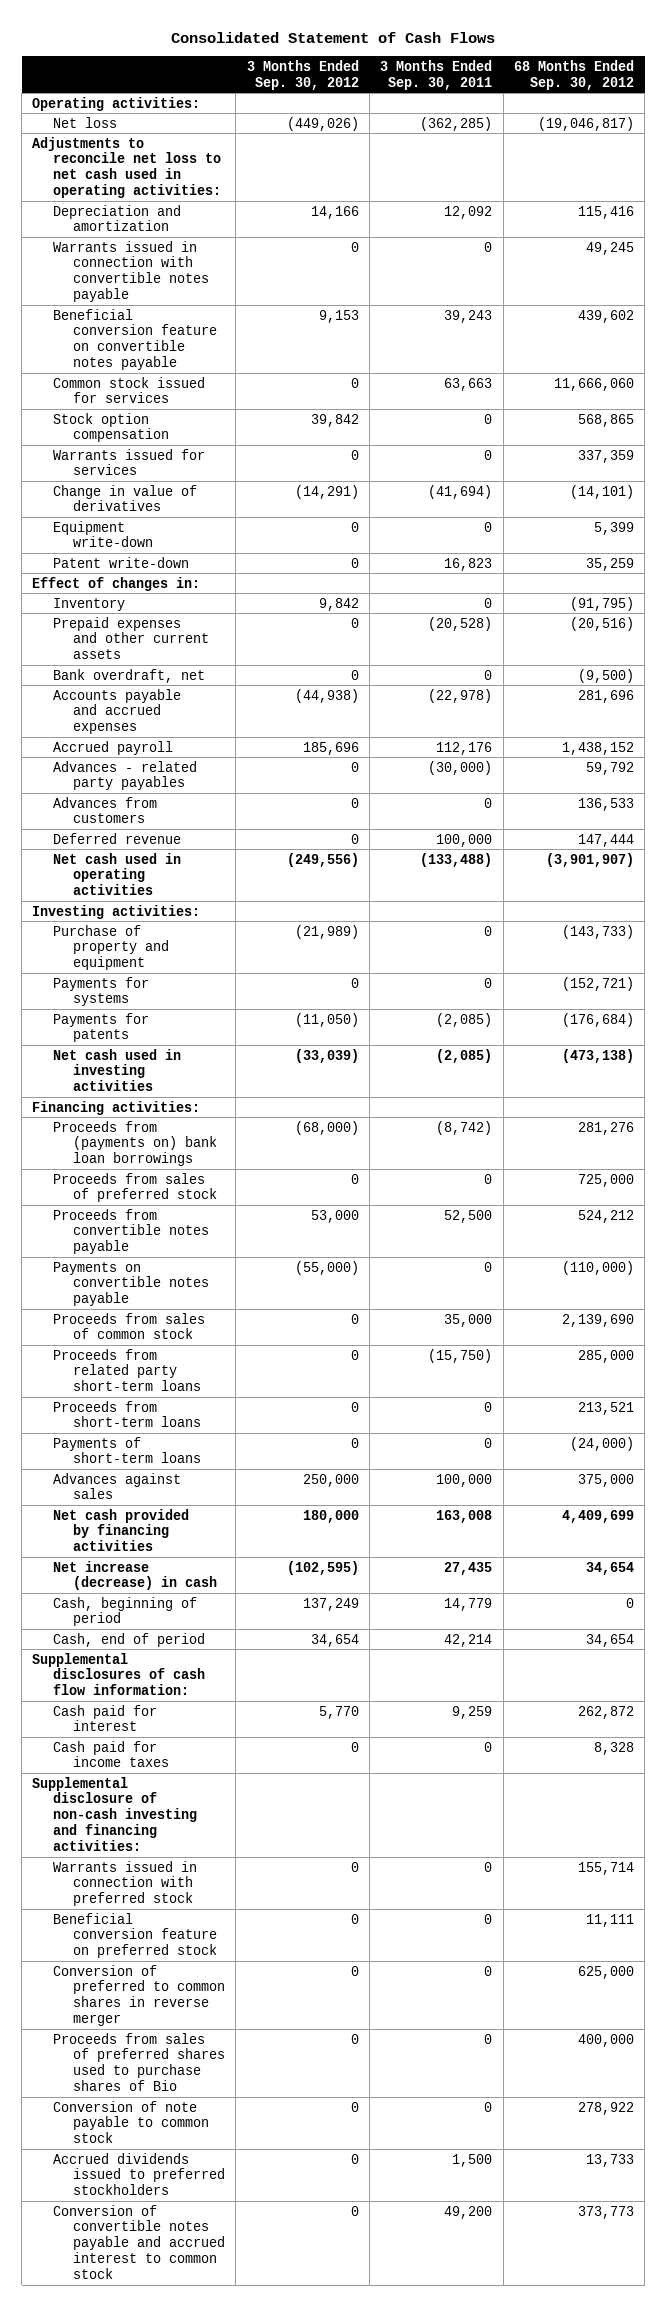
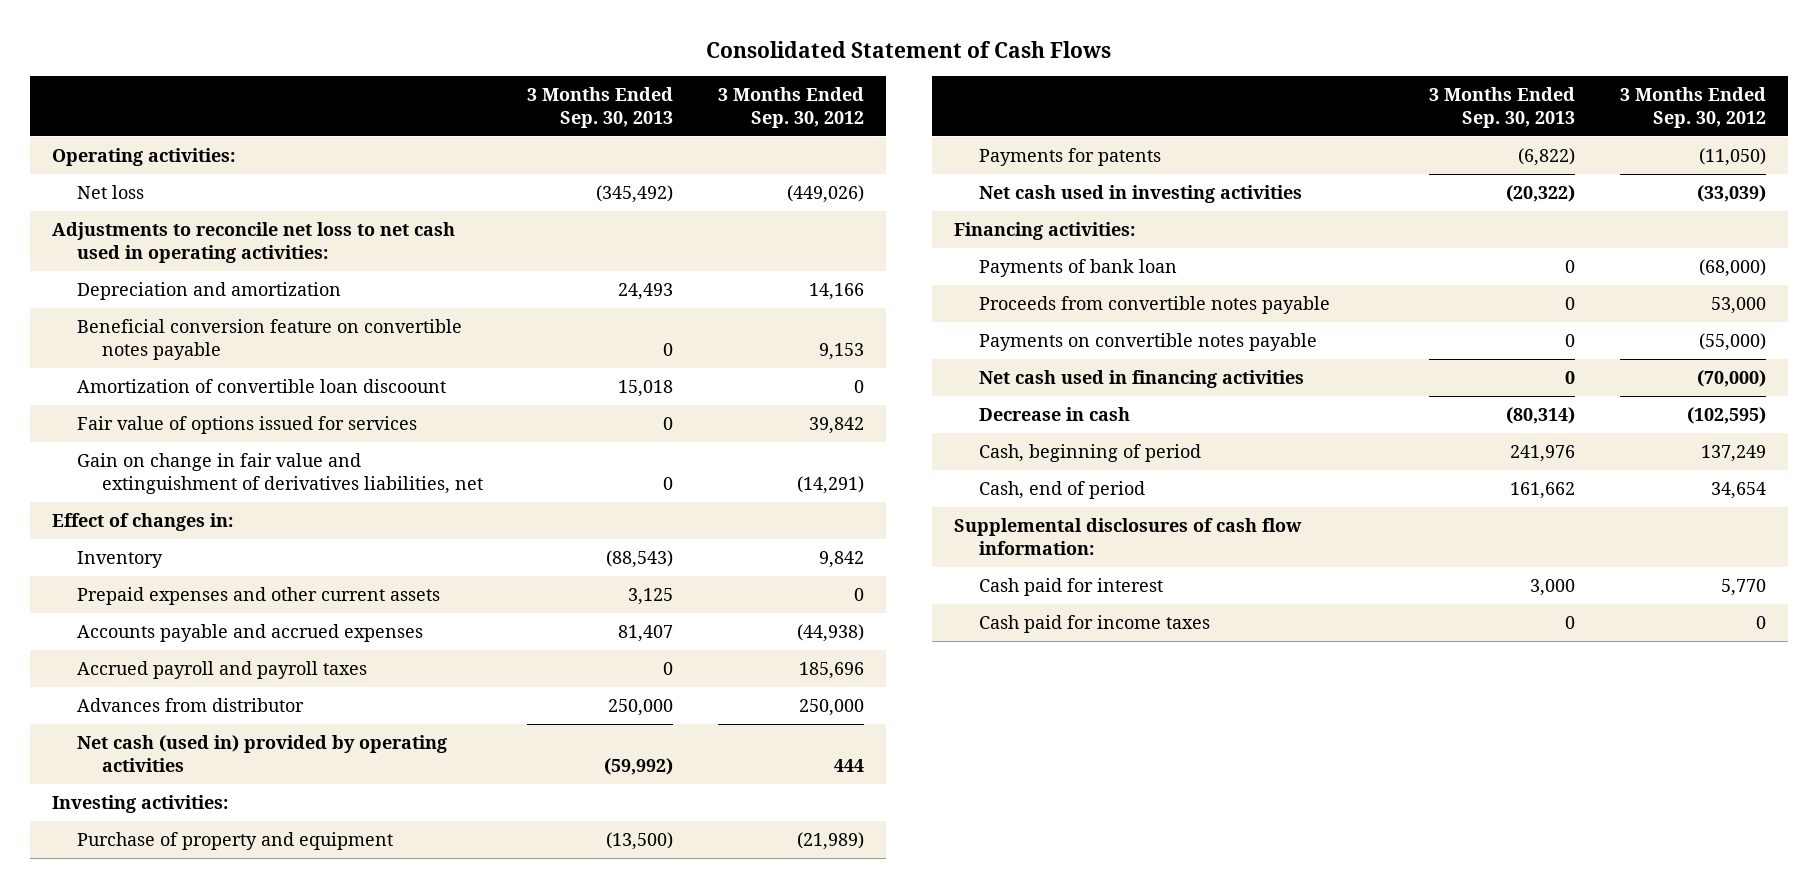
- | 3 Months Ended Sep. 30, 2012 | 3 Months Ended Sep. 30, 2011 | 68 Months Ended Sep. 30, 2012
+ | 3 Months Ended Sep. 30, 2013 | 3 Months Ended Sep. 30, 2012
- Warrants issued in connection with convertible notes payable | 0 | 0 | 49,245
- Common stock issued for services | 0 | 63,663 | 11,666,060
- Stock option compensation | 39,842 | 0 | 568,865
- Warrants issued for services | 0 | 0 | 337,359
- Change in value of derivatives | (14,291) | (41,694) | (14,101)
- Equipment write-down | 0 | 0 | 5,399
- Patent write-down | 0 | 16,823 | 35,259
+ Amortization of convertible loan discoount | 15,018 | 0
+ Fair value of options issued for services | 0 | 39,842
+ Gain on change in fair value and extinguishment of derivatives liabilities, net | 0 | (14,291)
- Bank overdraft, net | 0 | 0 | (9,500)
- Accrued payroll | 185,696 | 112,176 | 1,438,152
- Advances - related party payables | 0 | (30,000) | 59,792
- Advances from customers | 0 | 0 | 136,533
- Deferred revenue | 0 | 100,000 | 147,444
- Net cash used in operating activities | (249,556) | (133,488) | (3,901,907)
+ Accrued payroll and payroll taxes | 0 | 185,696
+ Advances from distributor | 250,000 | 250,000
+ Net cash (used in) provided by operating activities | (59,992) | 444
- Payments for systems | 0 | 0 | (152,721)
- Proceeds from (payments on) bank loan borrowings | (68,000) | (8,742) | 281,276
- Proceeds from sales of preferred stock | 0 | 0 | 725,000
+ Payments of bank loan | 0 | (68,000)
- Proceeds from sales of common stock | 0 | 35,000 | 2,139,690
- Proceeds from related party short-term loans | 0 | (15,750) | 285,000
- Proceeds from short-term loans | 0 | 0 | 213,521
- Payments of short-term loans | 0 | 0 | (24,000)
- Advances against sales | 250,000 | 100,000 | 375,000
- Net cash provided by financing activities | 180,000 | 163,008 | 4,409,699
- Net increase (decrease) in cash | (102,595) | 27,435 | 34,654
+ Net cash used in financing activities | 0 | (70,000)
+ Decrease in cash | (80,314) | (102,595)
- Supplemental disclosure of non-cash investing and financing activities:
- Warrants issued in connection with preferred stock | 0 | 0 | 155,714
- Beneficial conversion feature on preferred stock | 0 | 0 | 11,111
- Conversion of preferred to common shares in reverse merger | 0 | 0 | 625,000
- Proceeds from sales of preferred shares used to purchase shares of Bio | 0 | 0 | 400,000
- Conversion of note payable to common stock | 0 | 0 | 278,922
- Accrued dividends issued to preferred stockholders | 0 | 1,500 | 13,733
- Conversion of convertible notes payable and accrued interest to common stock | 0 | 49,200 | 373,773

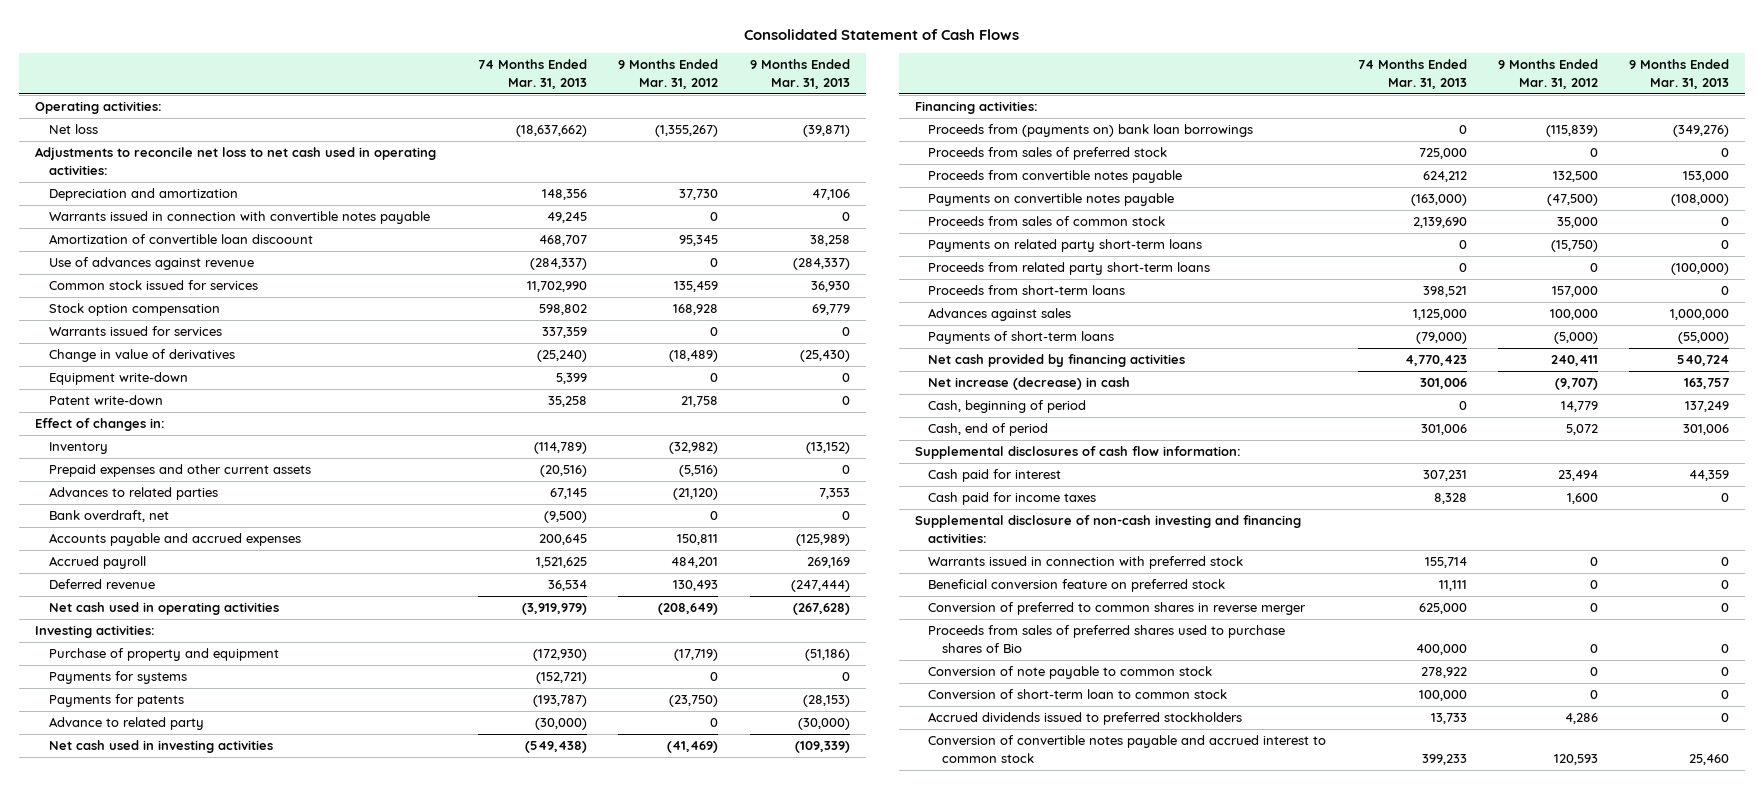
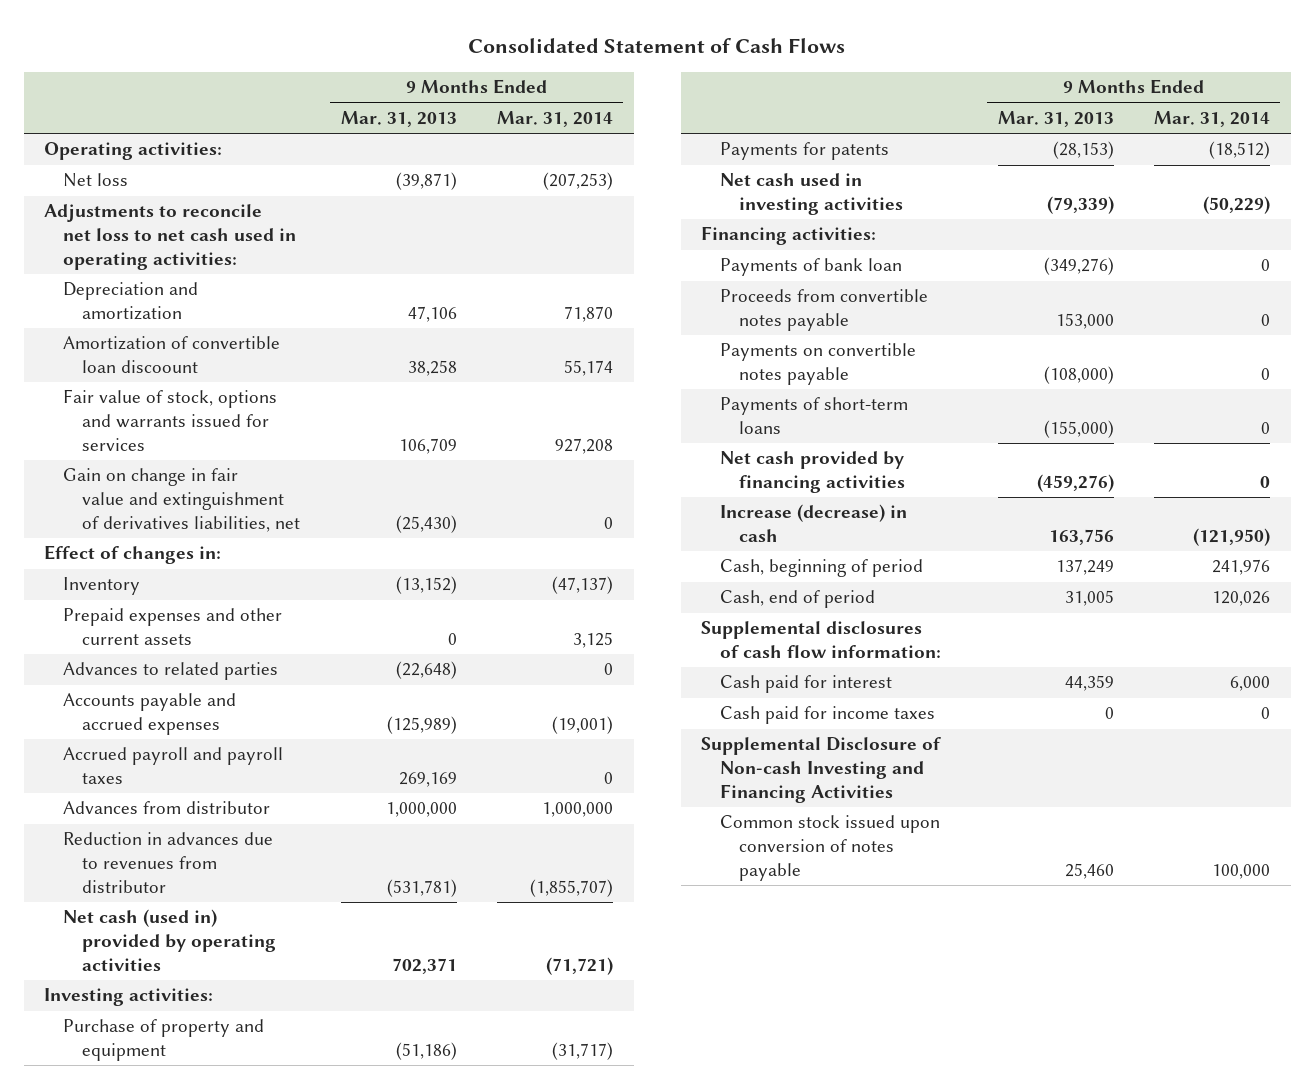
- | 74 Months Ended Mar. 31, 2013 | 9 Months Ended Mar. 31, 2012 | 9 Months Ended Mar. 31, 2013
+ | 9 Months Ended Mar. 31, 2013 | 9 Months Ended Mar. 31, 2014
- Warrants issued in connection with convertible notes payable | 49,245 | 0 | 0
- Use of advances against revenue | (284,337) | 0 | (284,337)
- Common stock issued for services | 11,702,990 | 135,459 | 36,930
- Stock option compensation | 598,802 | 168,928 | 69,779
- Warrants issued for services | 337,359 | 0 | 0
- Change in value of derivatives | (25,240) | (18,489) | (25,430)
- Equipment write-down | 5,399 | 0 | 0
- Patent write-down | 35,258 | 21,758 | 0
+ Fair value of stock, options and warrants issued for services | 106,709 | 927,208
+ Gain on change in fair value and extinguishment of derivatives liabilities, net | (25,430) | 0
- Advances to related parties | 67,145 | (21,120) | 7,353
- Bank overdraft, net | (9,500) | 0 | 0
+ Advances to related parties | (22,648) | 0
- Accrued payroll | 1,521,625 | 484,201 | 269,169
- Deferred revenue | 36,534 | 130,493 | (247,444)
- Net cash used in operating activities | (3,919,979) | (208,649) | (267,628)
+ Accrued payroll and payroll taxes | 269,169 | 0
+ Advances from distributor | 1,000,000 | 1,000,000
+ Reduction in advances due to revenues from distributor | (531,781) | (1,855,707)
+ Net cash (used in) provided by operating activities | 702,371 | (71,721)
- Payments for systems | (152,721) | 0 | 0
- Advance to related party | (30,000) | 0 | (30,000)
- Net cash used in investing activities | (549,438) | (41,469) | (109,339)
+ Net cash used in investing activities | (79,339) | (50,229)
- Proceeds from (payments on) bank loan borrowings | 0 | (115,839) | (349,276)
- Proceeds from sales of preferred stock | 725,000 | 0 | 0
+ Payments of bank loan | (349,276) | 0
- Proceeds from sales of common stock | 2,139,690 | 35,000 | 0
- Payments on related party short-term loans | 0 | (15,750) | 0
- Proceeds from related party short-term loans | 0 | 0 | (100,000)
- Proceeds from short-term loans | 398,521 | 157,000 | 0
- Advances against sales | 1,125,000 | 100,000 | 1,000,000
- Payments of short-term loans | (79,000) | (5,000) | (55,000)
- Net cash provided by financing activities | 4,770,423 | 240,411 | 540,724
- Net increase (decrease) in cash | 301,006 | (9,707) | 163,757
+ Payments of short-term loans | (155,000) | 0
+ Net cash provided by financing activities | (459,276) | 0
+ Increase (decrease) in cash | 163,756 | (121,950)
- Cash, end of period | 301,006 | 5,072 | 301,006
+ Cash, end of period | 31,005 | 120,026
- Supplemental disclosure of non-cash investing and financing activities:
- Warrants issued in connection with preferred stock | 155,714 | 0 | 0
- Beneficial conversion feature on preferred stock | 11,111 | 0 | 0
- Conversion of preferred to common shares in reverse merger | 625,000 | 0 | 0
- Proceeds from sales of preferred shares used to purchase shares of Bio | 400,000 | 0 | 0
- Conversion of note payable to common stock | 278,922 | 0 | 0
- Conversion of short-term loan to common stock | 100,000 | 0 | 0
- Accrued dividends issued to preferred stockholders | 13,733 | 4,286 | 0
- Conversion of convertible notes payable and accrued interest to common stock | 399,233 | 120,593 | 25,460
+ Supplemental Disclosure of Non-cash Investing and Financing Activities
+ Common stock issued upon conversion of notes payable | 25,460 | 100,000

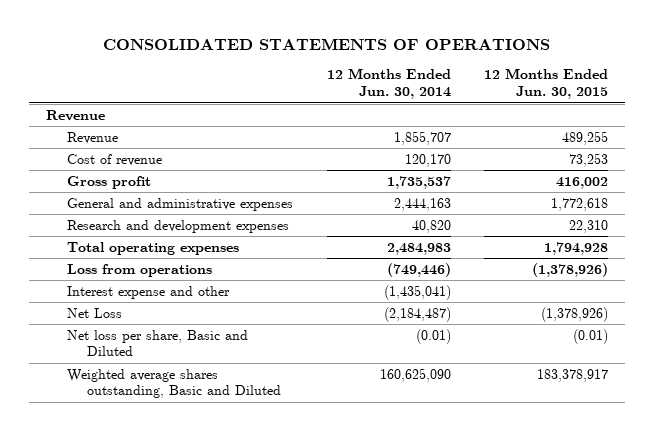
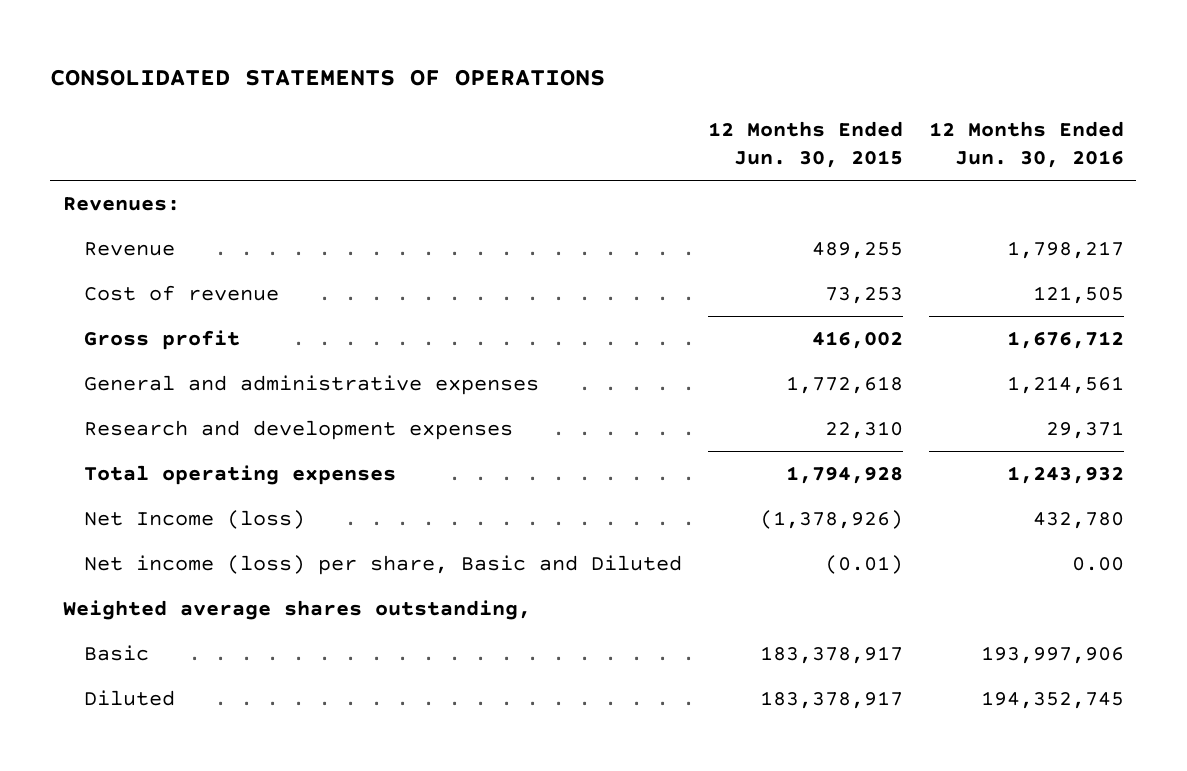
- | 12 Months Ended Jun. 30, 2014 | 12 Months Ended Jun. 30, 2015
+ | 12 Months Ended Jun. 30, 2015 | 12 Months Ended Jun. 30, 2016
- Revenue
+ Revenues:
- Loss from operations | (749,446) | (1,378,926)
- Interest expense and other | (1,435,041) |
- Net Loss | (2,184,487) | (1,378,926)
- Net loss per share, Basic and Diluted | (0.01) | (0.01)
- Weighted average shares outstanding, Basic and Diluted | 160,625,090 | 183,378,917
+ Net Income (loss) | (1,378,926) | 432,780
+ Net income (loss) per share, Basic and Diluted | (0.01) | 0.00
+ Weighted average shares outstanding,
+ Basic | 183,378,917 | 193,997,906
+ Diluted | 183,378,917 | 194,352,745

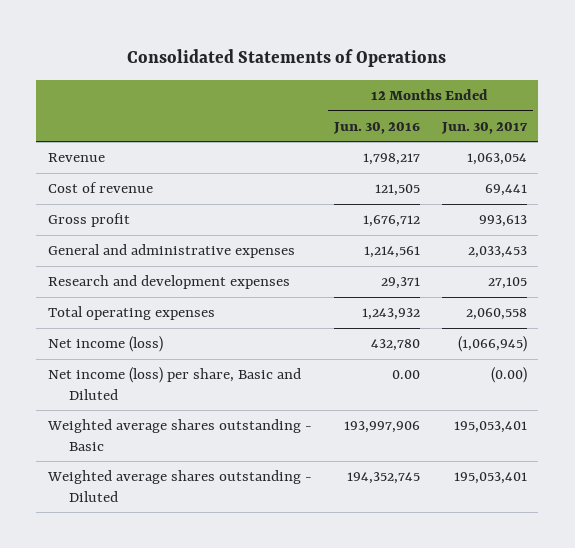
- CONSOLIDATED STATEMENTS OF OPERATIONS
+ Consolidated Statements of Operations
- | 12 Months Ended Jun. 30, 2015 | 12 Months Ended Jun. 30, 2016
+ | 12 Months Ended Jun. 30, 2016 | 12 Months Ended Jun. 30, 2017
- Revenues:
- Net Income (loss) | (1,378,926) | 432,780
+ Net income (loss) | 432,780 | (1,066,945)
- Weighted average shares outstanding,
- Basic | 183,378,917 | 193,997,906
- Diluted | 183,378,917 | 194,352,745
+ Weighted average shares outstanding - Basic | 193,997,906 | 195,053,401
+ Weighted average shares outstanding - Diluted | 194,352,745 | 195,053,401

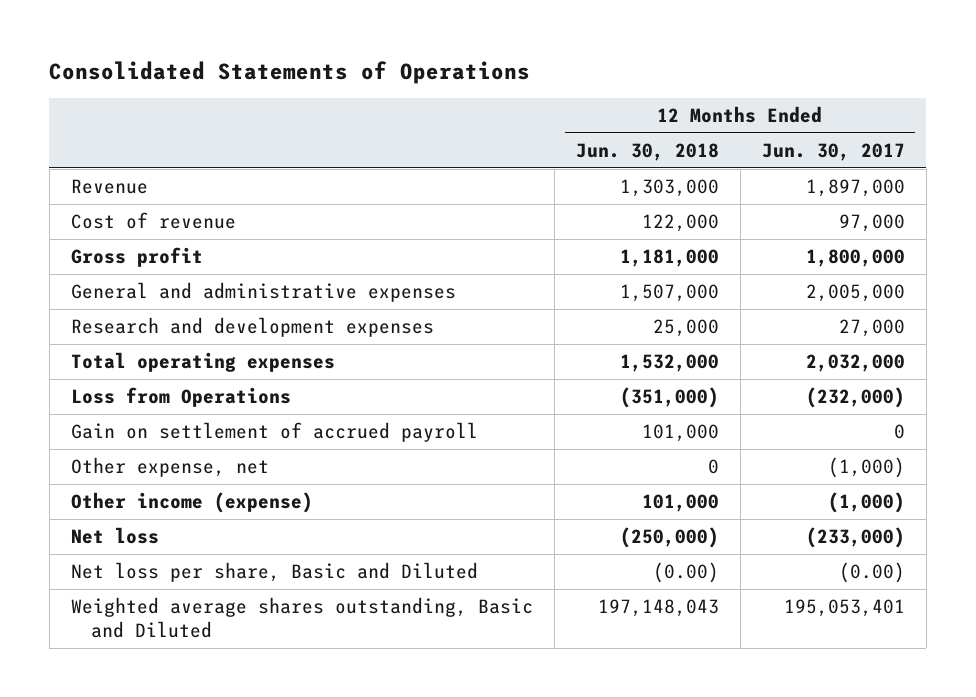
- | 12 Months Ended Jun. 30, 2016 | 12 Months Ended Jun. 30, 2017
+ | 12 Months Ended Jun. 30, 2018 | 12 Months Ended Jun. 30, 2017
- Revenue | 1,798,217 | 1,063,054
- Cost of revenue | 121,505 | 69,441
- Gross profit | 1,676,712 | 993,613
- General and administrative expenses | 1,214,561 | 2,033,453
- Research and development expenses | 29,371 | 27,105
- Total operating expenses | 1,243,932 | 2,060,558
- Net income (loss) | 432,780 | (1,066,945)
- Net income (loss) per share, Basic and Diluted | 0.00 | (0.00)
- Weighted average shares outstanding - Basic | 193,997,906 | 195,053,401
- Weighted average shares outstanding - Diluted | 194,352,745 | 195,053,401
+ Revenue | 1,303,000 | 1,897,000
+ Cost of revenue | 122,000 | 97,000
+ Gross profit | 1,181,000 | 1,800,000
+ General and administrative expenses | 1,507,000 | 2,005,000
+ Research and development expenses | 25,000 | 27,000
+ Total operating expenses | 1,532,000 | 2,032,000
+ Loss from Operations | (351,000) | (232,000)
+ Gain on settlement of accrued payroll | 101,000 | 0
+ Other expense, net | 0 | (1,000)
+ Other income (expense) | 101,000 | (1,000)
+ Net loss | (250,000) | (233,000)
+ Net loss per share, Basic and Diluted | (0.00) | (0.00)
+ Weighted average shares outstanding, Basic and Diluted | 197,148,043 | 195,053,401

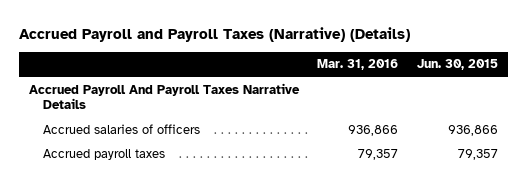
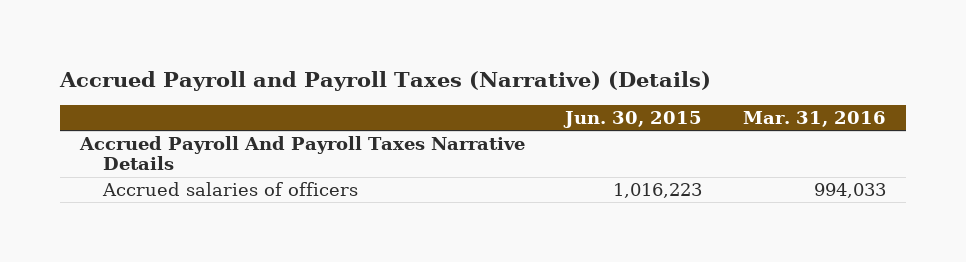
- | Mar. 31, 2016 | Jun. 30, 2015
+ | Jun. 30, 2015 | Mar. 31, 2016
- Accrued salaries of officers | 936,866 | 936,866
- Accrued payroll taxes | 79,357 | 79,357
+ Accrued salaries of officers | 1,016,223 | 994,033

